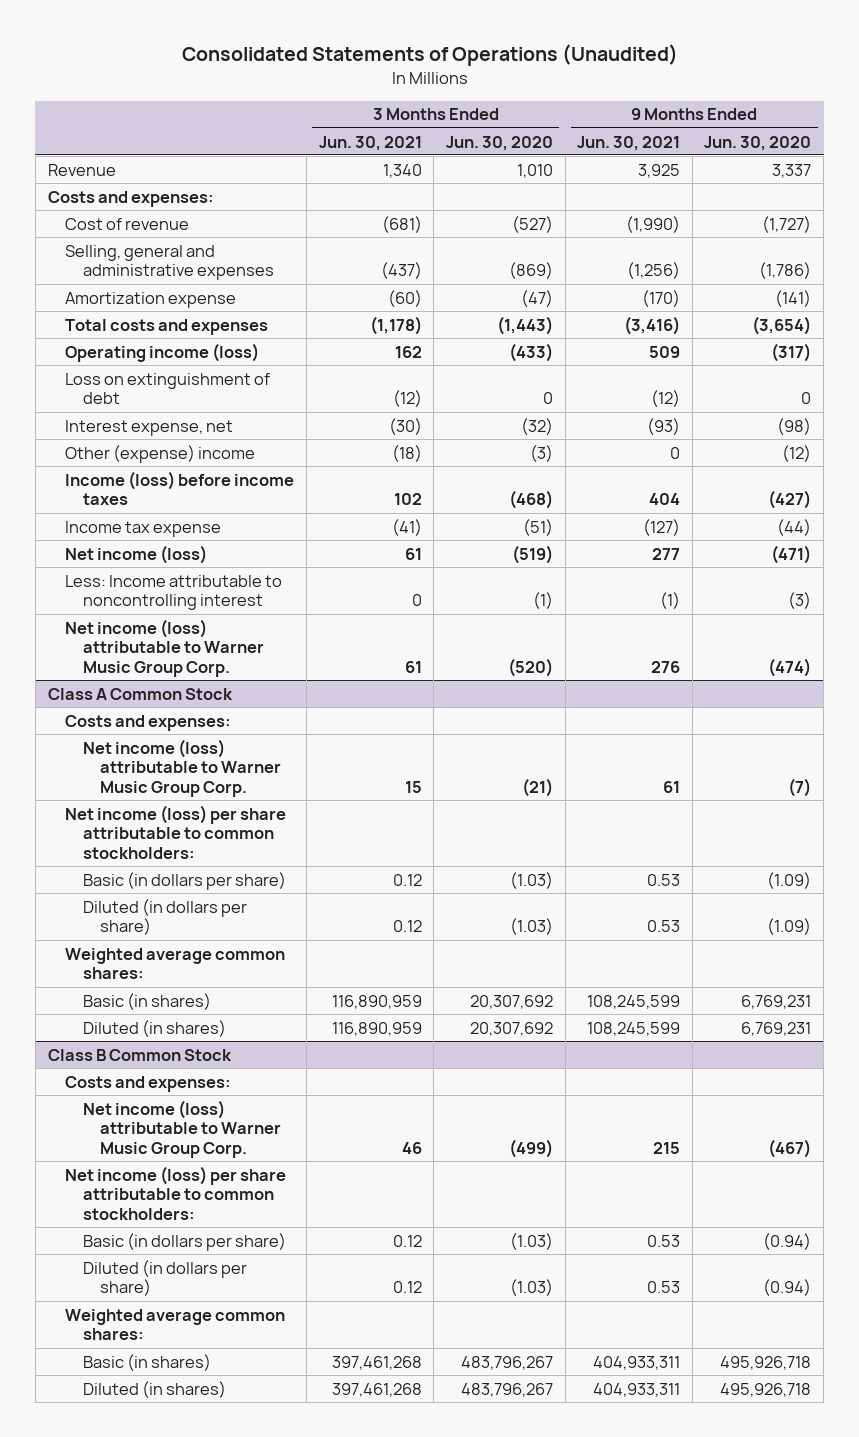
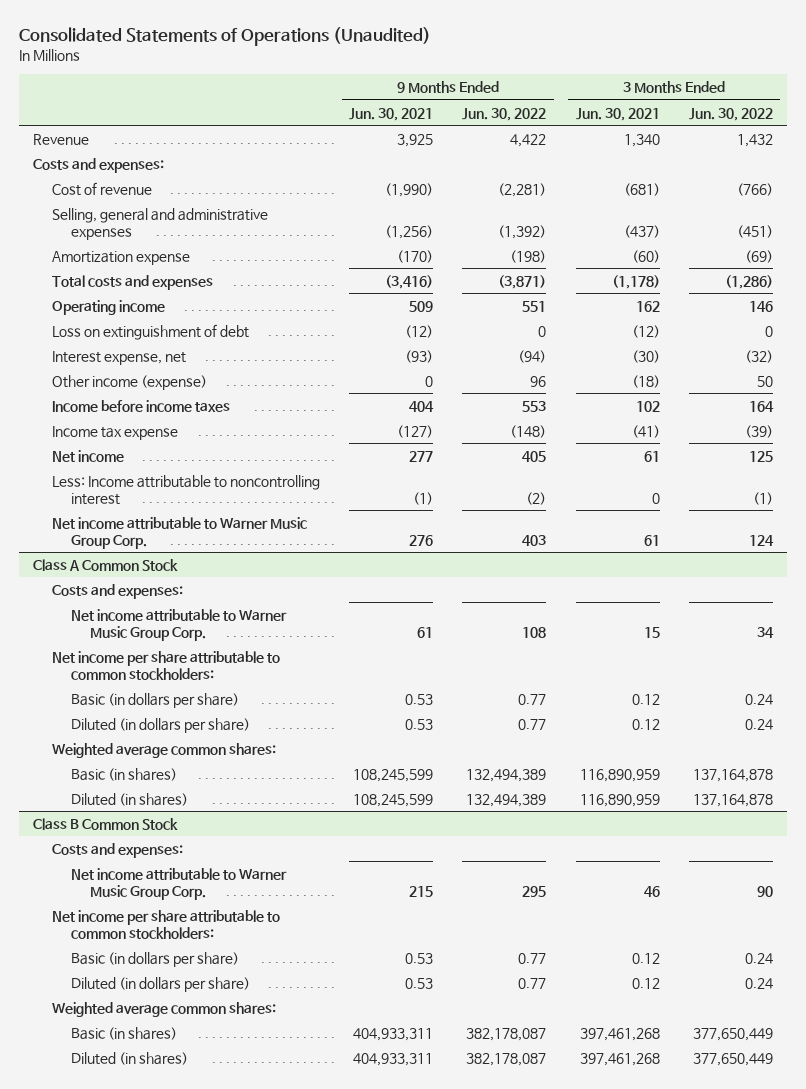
- | 3 Months Ended Jun. 30, 2021 | 3 Months Ended Jun. 30, 2020 | 9 Months Ended Jun. 30, 2021 | 9 Months Ended Jun. 30, 2020
+ | 9 Months Ended Jun. 30, 2021 | 9 Months Ended Jun. 30, 2022 | 3 Months Ended Jun. 30, 2021 | 3 Months Ended Jun. 30, 2022
- Operating income (loss) | 162 | (433) | 509 | (317)
+ Operating income | 509 | 551 | 162 | 146
- Other (expense) income | (18) | (3) | 0 | (12)
- Income (loss) before income taxes | 102 | (468) | 404 | (427)
+ Other income (expense) | 0 | 96 | (18) | 50
+ Income before income taxes | 404 | 553 | 102 | 164
- Net income (loss) | 61 | (519) | 277 | (471)
+ Net income | 277 | 405 | 61 | 125
- Net income (loss) attributable to Warner Music Group Corp. | 61 | (520) | 276 | (474)
+ Net income attributable to Warner Music Group Corp. | 276 | 403 | 61 | 124
@ Class A Common Stock
- Net income (loss) attributable to Warner Music Group Corp. | 15 | (21) | 61 | (7)
- Net income (loss) per share attributable to common stockholders:
+ Net income attributable to Warner Music Group Corp. | 61 | 108 | 15 | 34
+ Net income per share attributable to common stockholders:
@ Class B Common Stock
- Net income (loss) attributable to Warner Music Group Corp. | 46 | (499) | 215 | (467)
- Net income (loss) per share attributable to common stockholders:
+ Net income attributable to Warner Music Group Corp. | 215 | 295 | 46 | 90
+ Net income per share attributable to common stockholders:

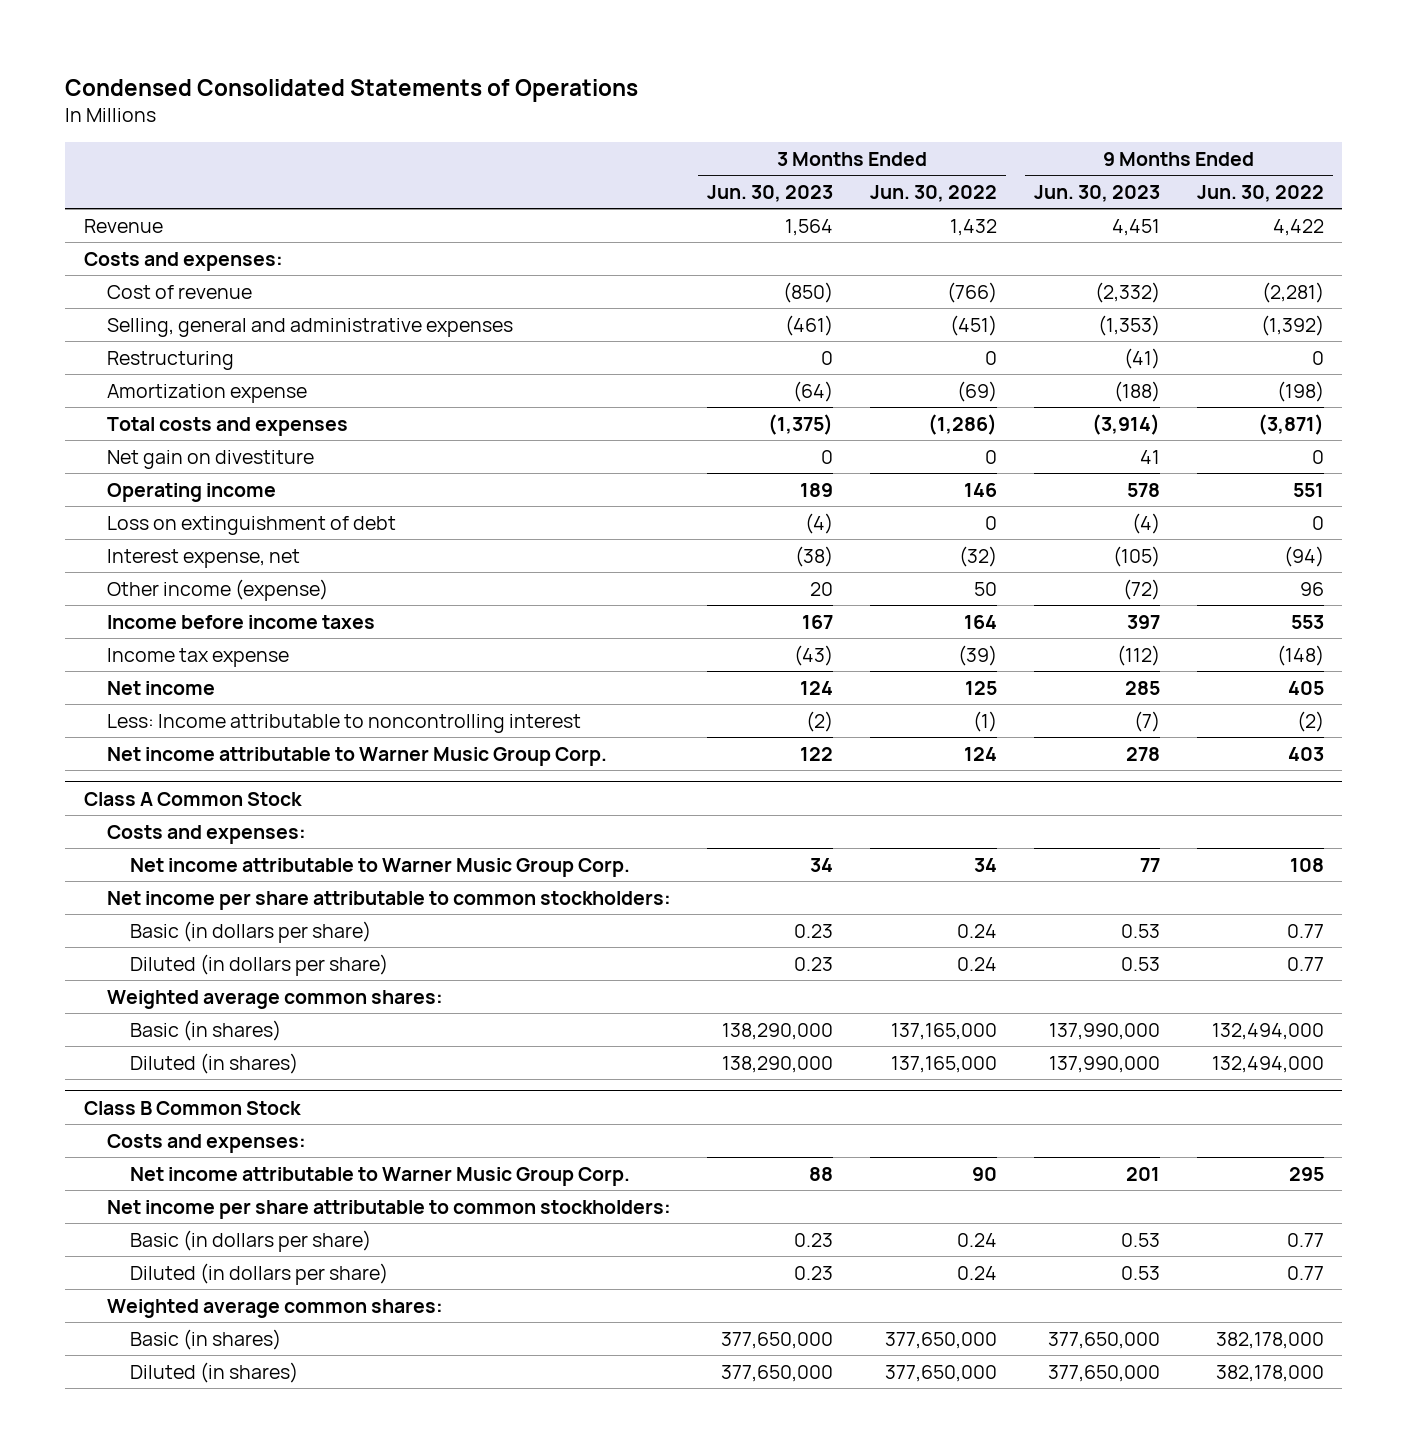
- Consolidated Statements of Operations (Unaudited)
+ Condensed Consolidated Statements of Operations
- | 9 Months Ended Jun. 30, 2021 | 9 Months Ended Jun. 30, 2022 | 3 Months Ended Jun. 30, 2021 | 3 Months Ended Jun. 30, 2022
+ | 3 Months Ended Jun. 30, 2023 | 3 Months Ended Jun. 30, 2022 | 9 Months Ended Jun. 30, 2023 | 9 Months Ended Jun. 30, 2022
+ Restructuring | 0 | 0 | (41) | 0
+ Net gain on divestiture | 0 | 0 | 41 | 0
@ Class A Common Stock
- Basic (in shares) | 108,245,599 | 132,494,389 | 116,890,959 | 137,164,878
- Diluted (in shares) | 108,245,599 | 132,494,389 | 116,890,959 | 137,164,878
+ Basic (in shares) | 138,290,000 | 137,165,000 | 137,990,000 | 132,494,000
+ Diluted (in shares) | 138,290,000 | 137,165,000 | 137,990,000 | 132,494,000
@ Class B Common Stock
- Basic (in shares) | 404,933,311 | 382,178,087 | 397,461,268 | 377,650,449
- Diluted (in shares) | 404,933,311 | 382,178,087 | 397,461,268 | 377,650,449
+ Basic (in shares) | 377,650,000 | 377,650,000 | 377,650,000 | 382,178,000
+ Diluted (in shares) | 377,650,000 | 377,650,000 | 377,650,000 | 382,178,000

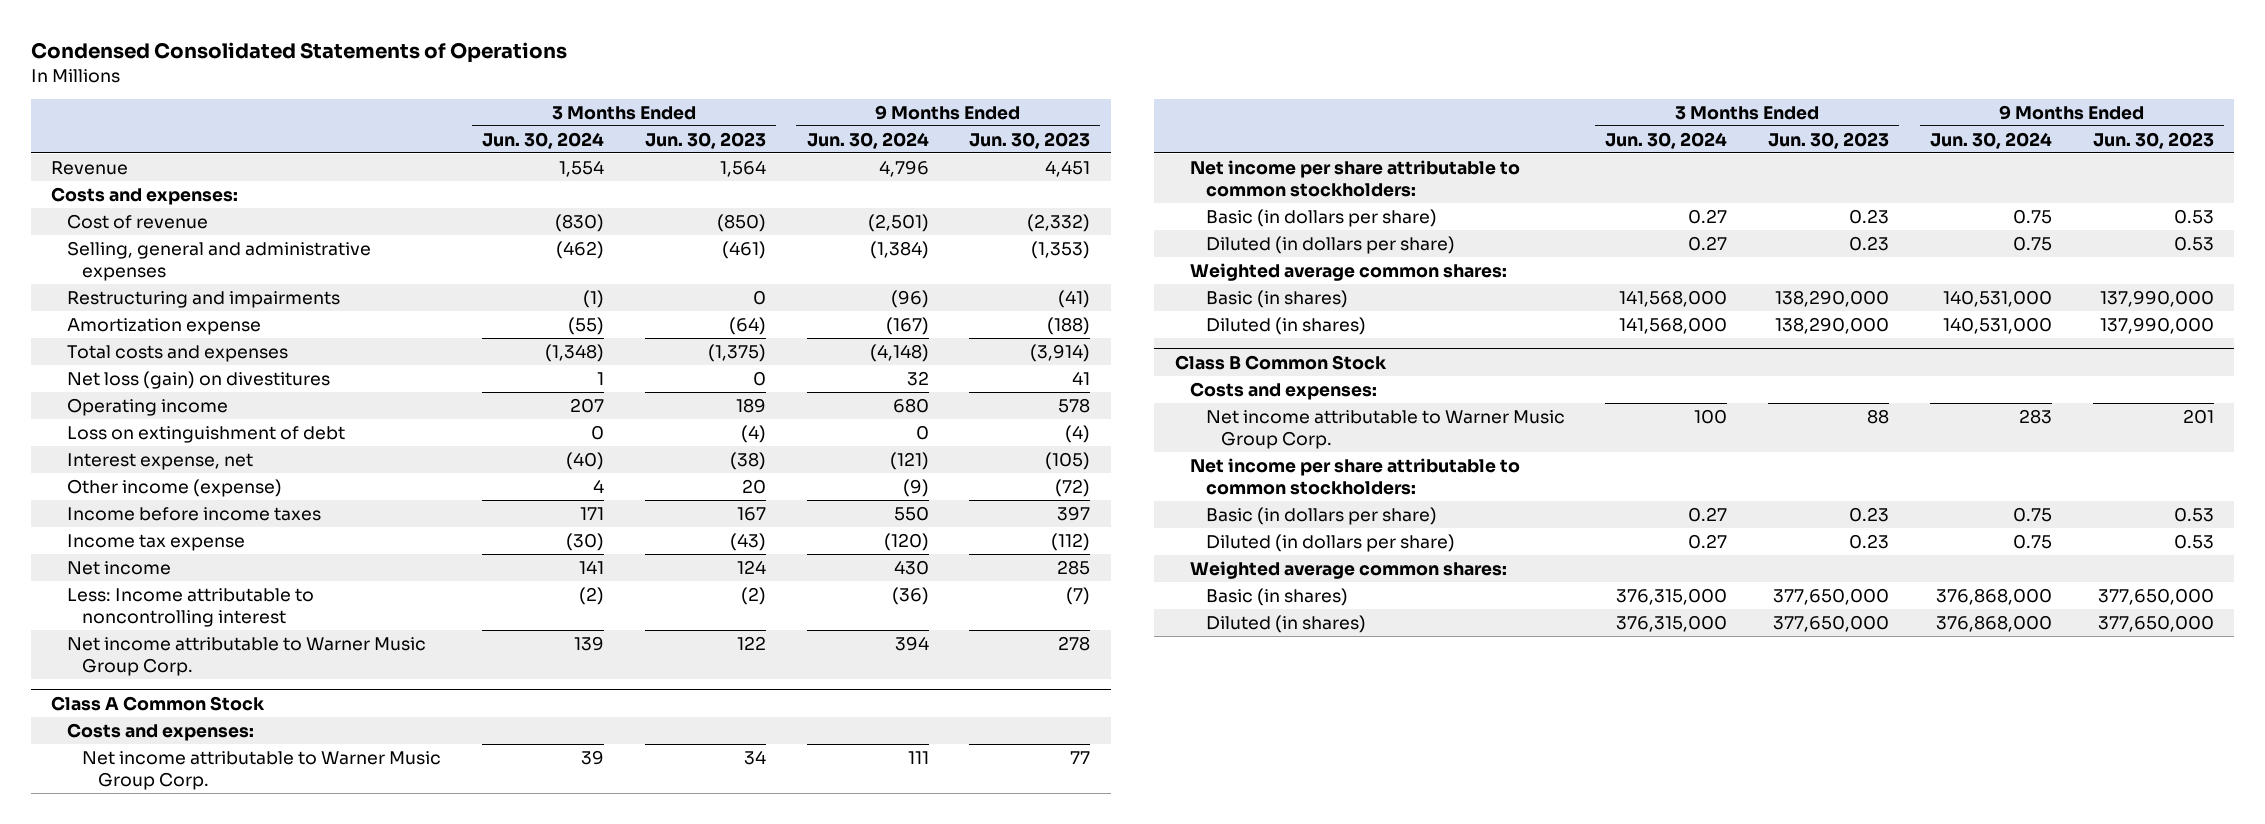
- | 3 Months Ended Jun. 30, 2023 | 3 Months Ended Jun. 30, 2022 | 9 Months Ended Jun. 30, 2023 | 9 Months Ended Jun. 30, 2022
+ | 3 Months Ended Jun. 30, 2024 | 3 Months Ended Jun. 30, 2023 | 9 Months Ended Jun. 30, 2024 | 9 Months Ended Jun. 30, 2023
- Restructuring | 0 | 0 | (41) | 0
+ Restructuring and impairments | (1) | 0 | (96) | (41)
- Net gain on divestiture | 0 | 0 | 41 | 0
+ Net loss (gain) on divestitures | 1 | 0 | 32 | 41

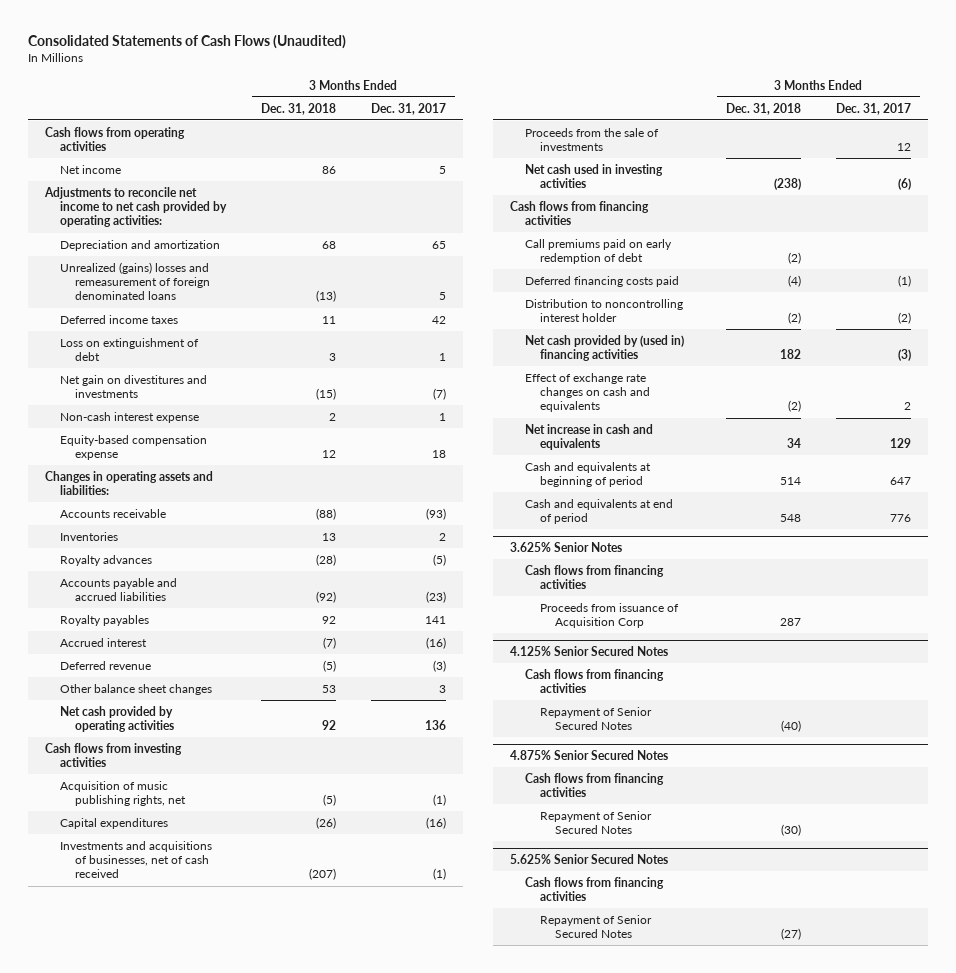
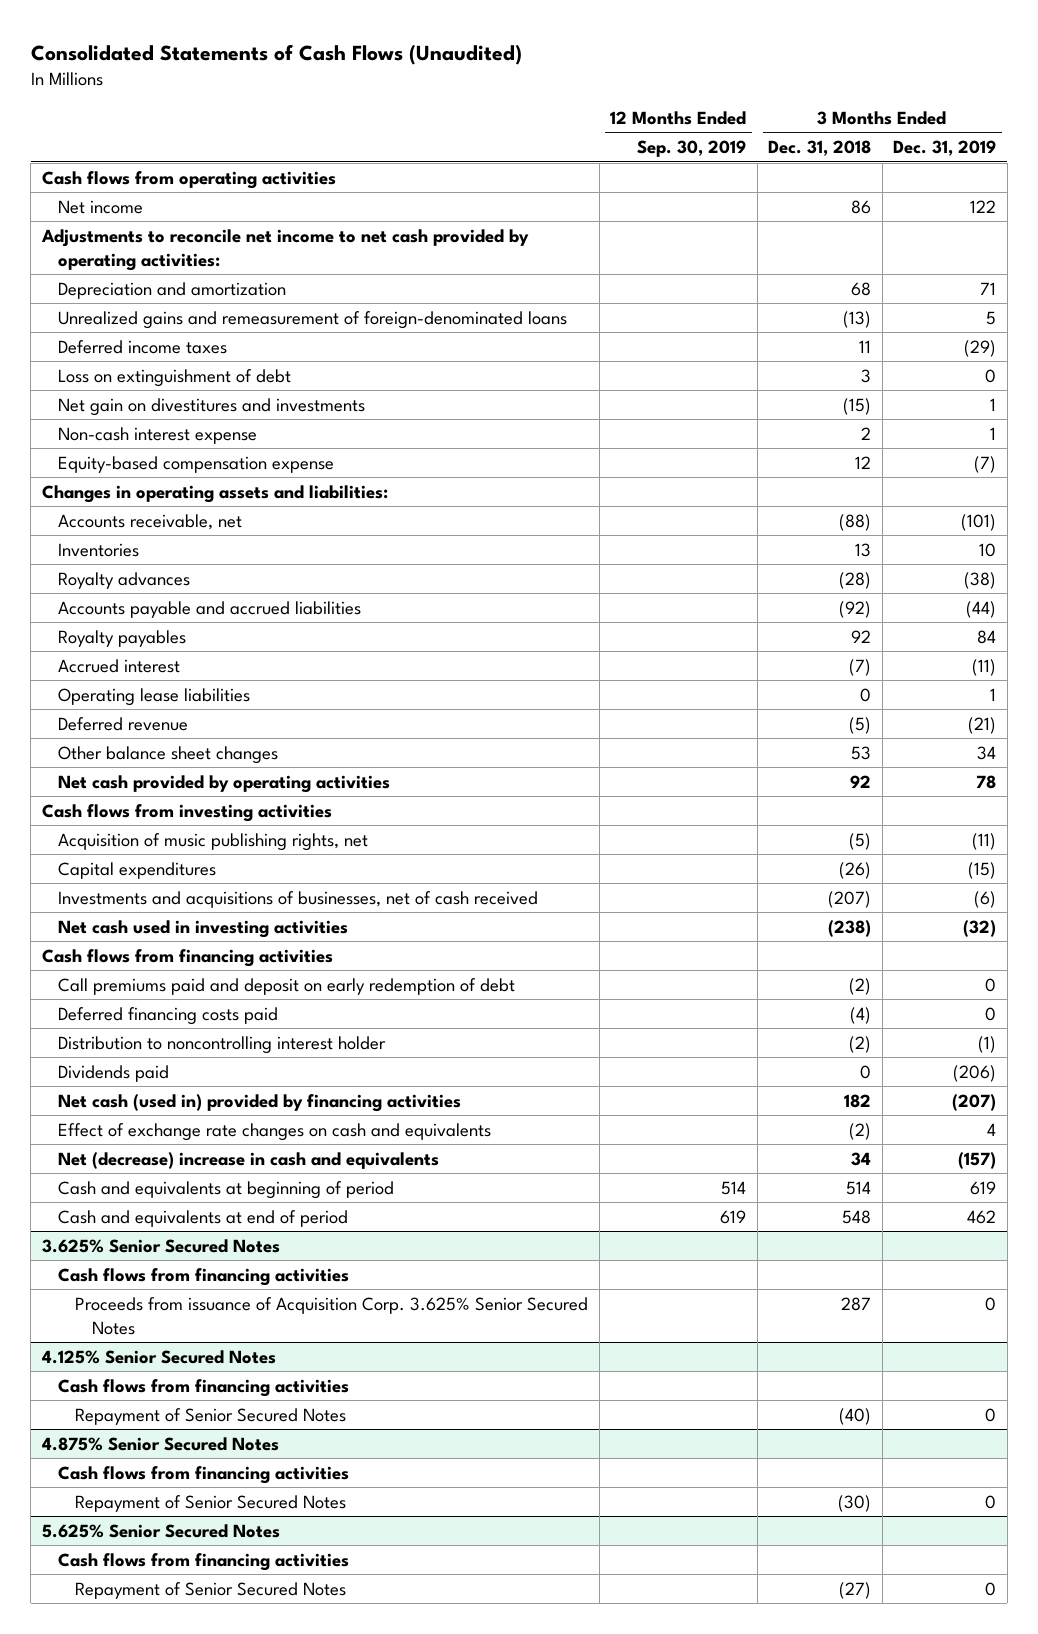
- | 3 Months Ended Dec. 31, 2018 | 3 Months Ended Dec. 31, 2017
+ | 12 Months Ended Sep. 30, 2019 | 3 Months Ended Dec. 31, 2018 | 3 Months Ended Dec. 31, 2019
- Unrealized (gains) losses and remeasurement of foreign denominated loans | (13) | 5
+ Unrealized gains and remeasurement of foreign-denominated loans | | (13) | 5
- Accounts receivable | (88) | (93)
+ Accounts receivable, net | | (88) | (101)
+ Operating lease liabilities | | 0 | 1
- Proceeds from the sale of investments | | 12
- Call premiums paid on early redemption of debt | (2) |
+ Call premiums paid and deposit on early redemption of debt | | (2) | 0
- Net cash provided by (used in) financing activities | 182 | (3)
+ Dividends paid | | 0 | (206)
+ Net cash (used in) provided by financing activities | | 182 | (207)
- Net increase in cash and equivalents | 34 | 129
+ Net (decrease) increase in cash and equivalents | | 34 | (157)
- 3.625% Senior Notes
+ 3.625% Senior Secured Notes
- Proceeds from issuance of Acquisition Corp | 287 |
+ Proceeds from issuance of Acquisition Corp. 3.625% Senior Secured Notes | | 287 | 0

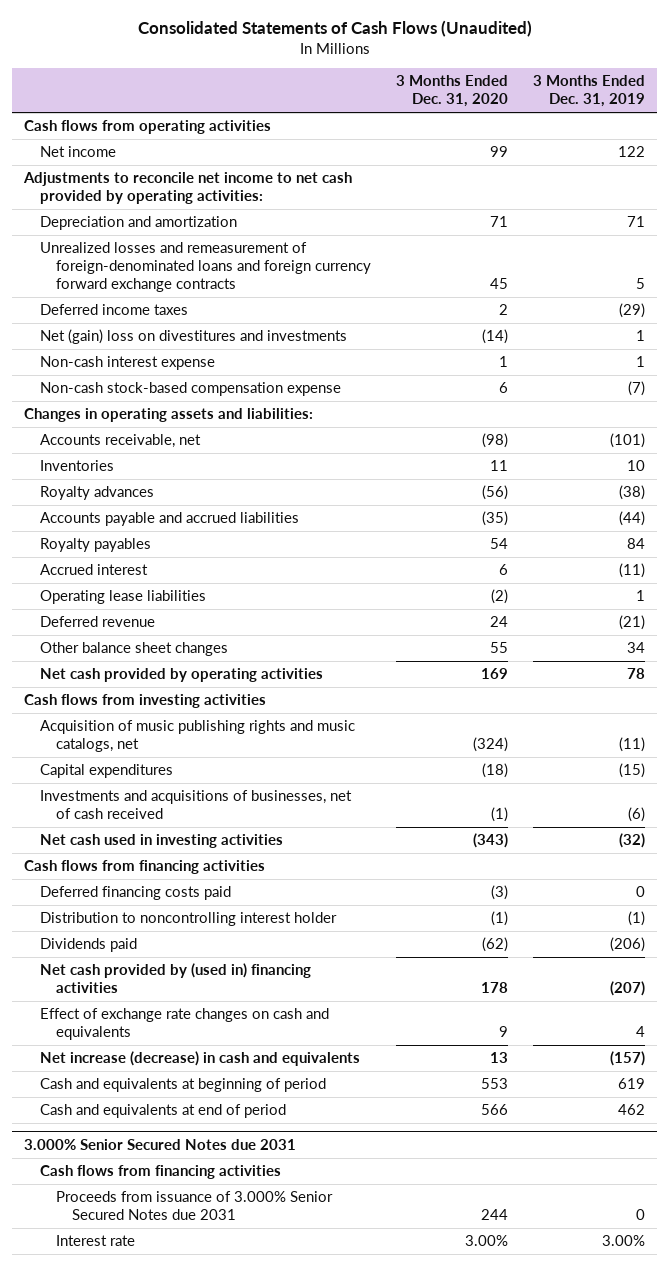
- | 12 Months Ended Sep. 30, 2019 | 3 Months Ended Dec. 31, 2018 | 3 Months Ended Dec. 31, 2019
+ | 3 Months Ended Dec. 31, 2020 | 3 Months Ended Dec. 31, 2019
- Unrealized gains and remeasurement of foreign-denominated loans | | (13) | 5
+ Unrealized losses and remeasurement of foreign-denominated loans and foreign currency forward exchange contracts | 45 | 5
- Loss on extinguishment of debt | | 3 | 0
- Net gain on divestitures and investments | | (15) | 1
+ Net (gain) loss on divestitures and investments | (14) | 1
- Equity-based compensation expense | | 12 | (7)
+ Non-cash stock-based compensation expense | 6 | (7)
- Acquisition of music publishing rights, net | | (5) | (11)
+ Acquisition of music publishing rights and music catalogs, net | (324) | (11)
- Call premiums paid and deposit on early redemption of debt | | (2) | 0
- Net cash (used in) provided by financing activities | | 182 | (207)
+ Net cash provided by (used in) financing activities | 178 | (207)
- Net (decrease) increase in cash and equivalents | | 34 | (157)
+ Net increase (decrease) in cash and equivalents | 13 | (157)
- 3.625% Senior Secured Notes
- Cash flows from financing activities
- Proceeds from issuance of Acquisition Corp. 3.625% Senior Secured Notes | | 287 | 0
- 4.125% Senior Secured Notes
- Cash flows from financing activities
- Repayment of Senior Secured Notes | | (40) | 0
- 4.875% Senior Secured Notes
- Cash flows from financing activities
- Repayment of Senior Secured Notes | | (30) | 0
- 5.625% Senior Secured Notes
+ 3.000% Senior Secured Notes due 2031
- Repayment of Senior Secured Notes | | (27) | 0
+ Proceeds from issuance of 3.000% Senior Secured Notes due 2031 | 244 | 0
+ Interest rate | 3.00% | 3.00%

